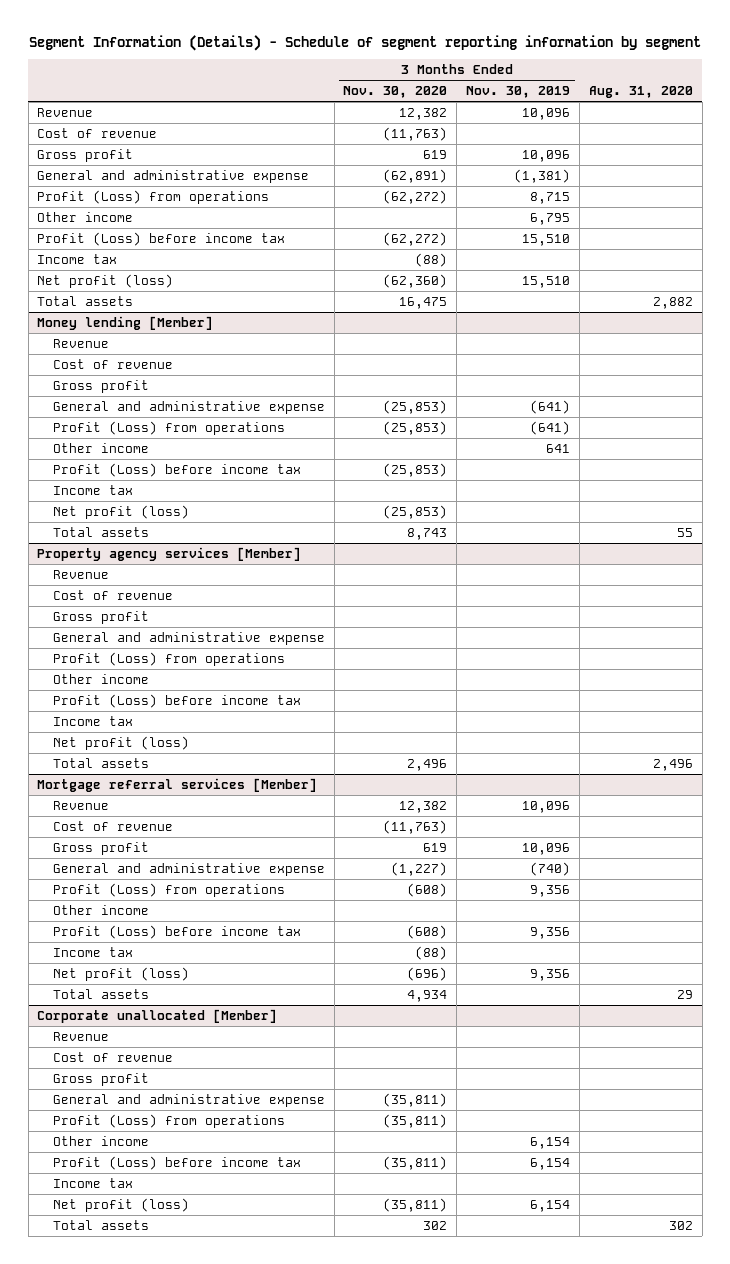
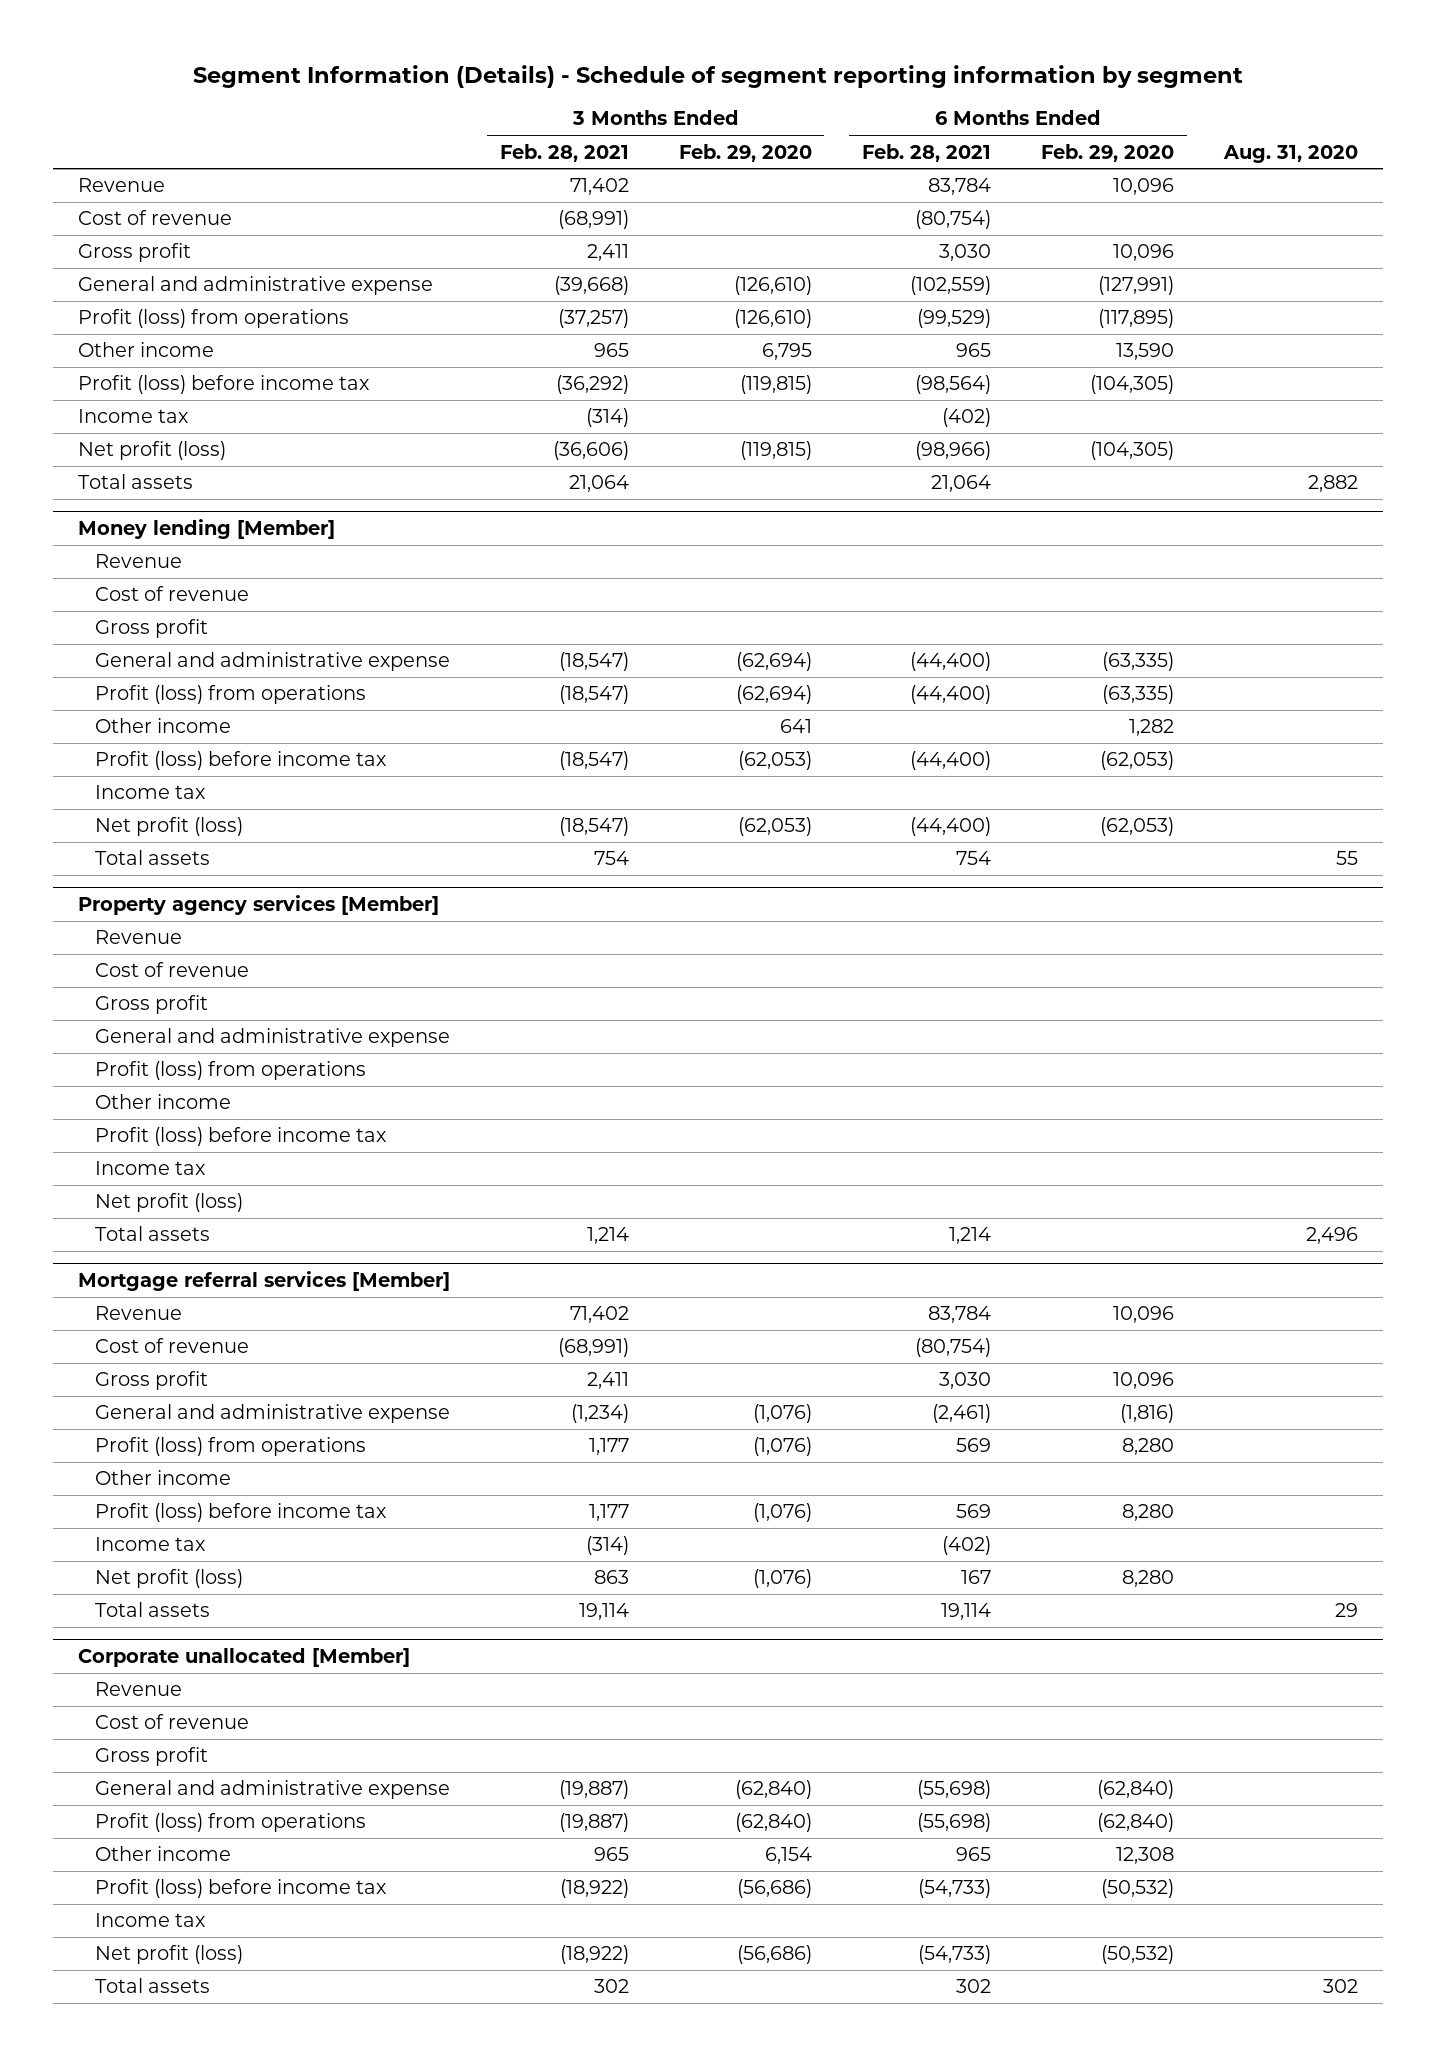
- | 3 Months Ended Nov. 30, 2020 | 3 Months Ended Nov. 30, 2019 | Aug. 31, 2020
+ | 3 Months Ended Feb. 28, 2021 | 3 Months Ended Feb. 29, 2020 | 6 Months Ended Feb. 28, 2021 | 6 Months Ended Feb. 29, 2020 | Aug. 31, 2020
- Profit (Loss) from operations | (62,272) | 8,715 |
+ Profit (loss) from operations | (37,257) | (126,610) | (99,529) | (117,895) |
- Profit (Loss) before income tax | (62,272) | 15,510 |
+ Profit (loss) before income tax | (36,292) | (119,815) | (98,564) | (104,305) |
@ Money lending [Member]
- Profit (Loss) from operations | (25,853) | (641) |
+ Profit (loss) from operations | (18,547) | (62,694) | (44,400) | (63,335) |
- Profit (Loss) before income tax | (25,853) | |
+ Profit (loss) before income tax | (18,547) | (62,053) | (44,400) | (62,053) |
@ Property agency services [Member]
- Profit (Loss) from operations
+ Profit (loss) from operations
- Profit (Loss) before income tax
+ Profit (loss) before income tax
@ Mortgage referral services [Member]
- Profit (Loss) from operations | (608) | 9,356 |
+ Profit (loss) from operations | 1,177 | (1,076) | 569 | 8,280 |
- Profit (Loss) before income tax | (608) | 9,356 |
+ Profit (loss) before income tax | 1,177 | (1,076) | 569 | 8,280 |
@ Corporate unallocated [Member]
- Profit (Loss) from operations | (35,811) | |
+ Profit (loss) from operations | (19,887) | (62,840) | (55,698) | (62,840) |
- Profit (Loss) before income tax | (35,811) | 6,154 |
+ Profit (loss) before income tax | (18,922) | (56,686) | (54,733) | (50,532) |

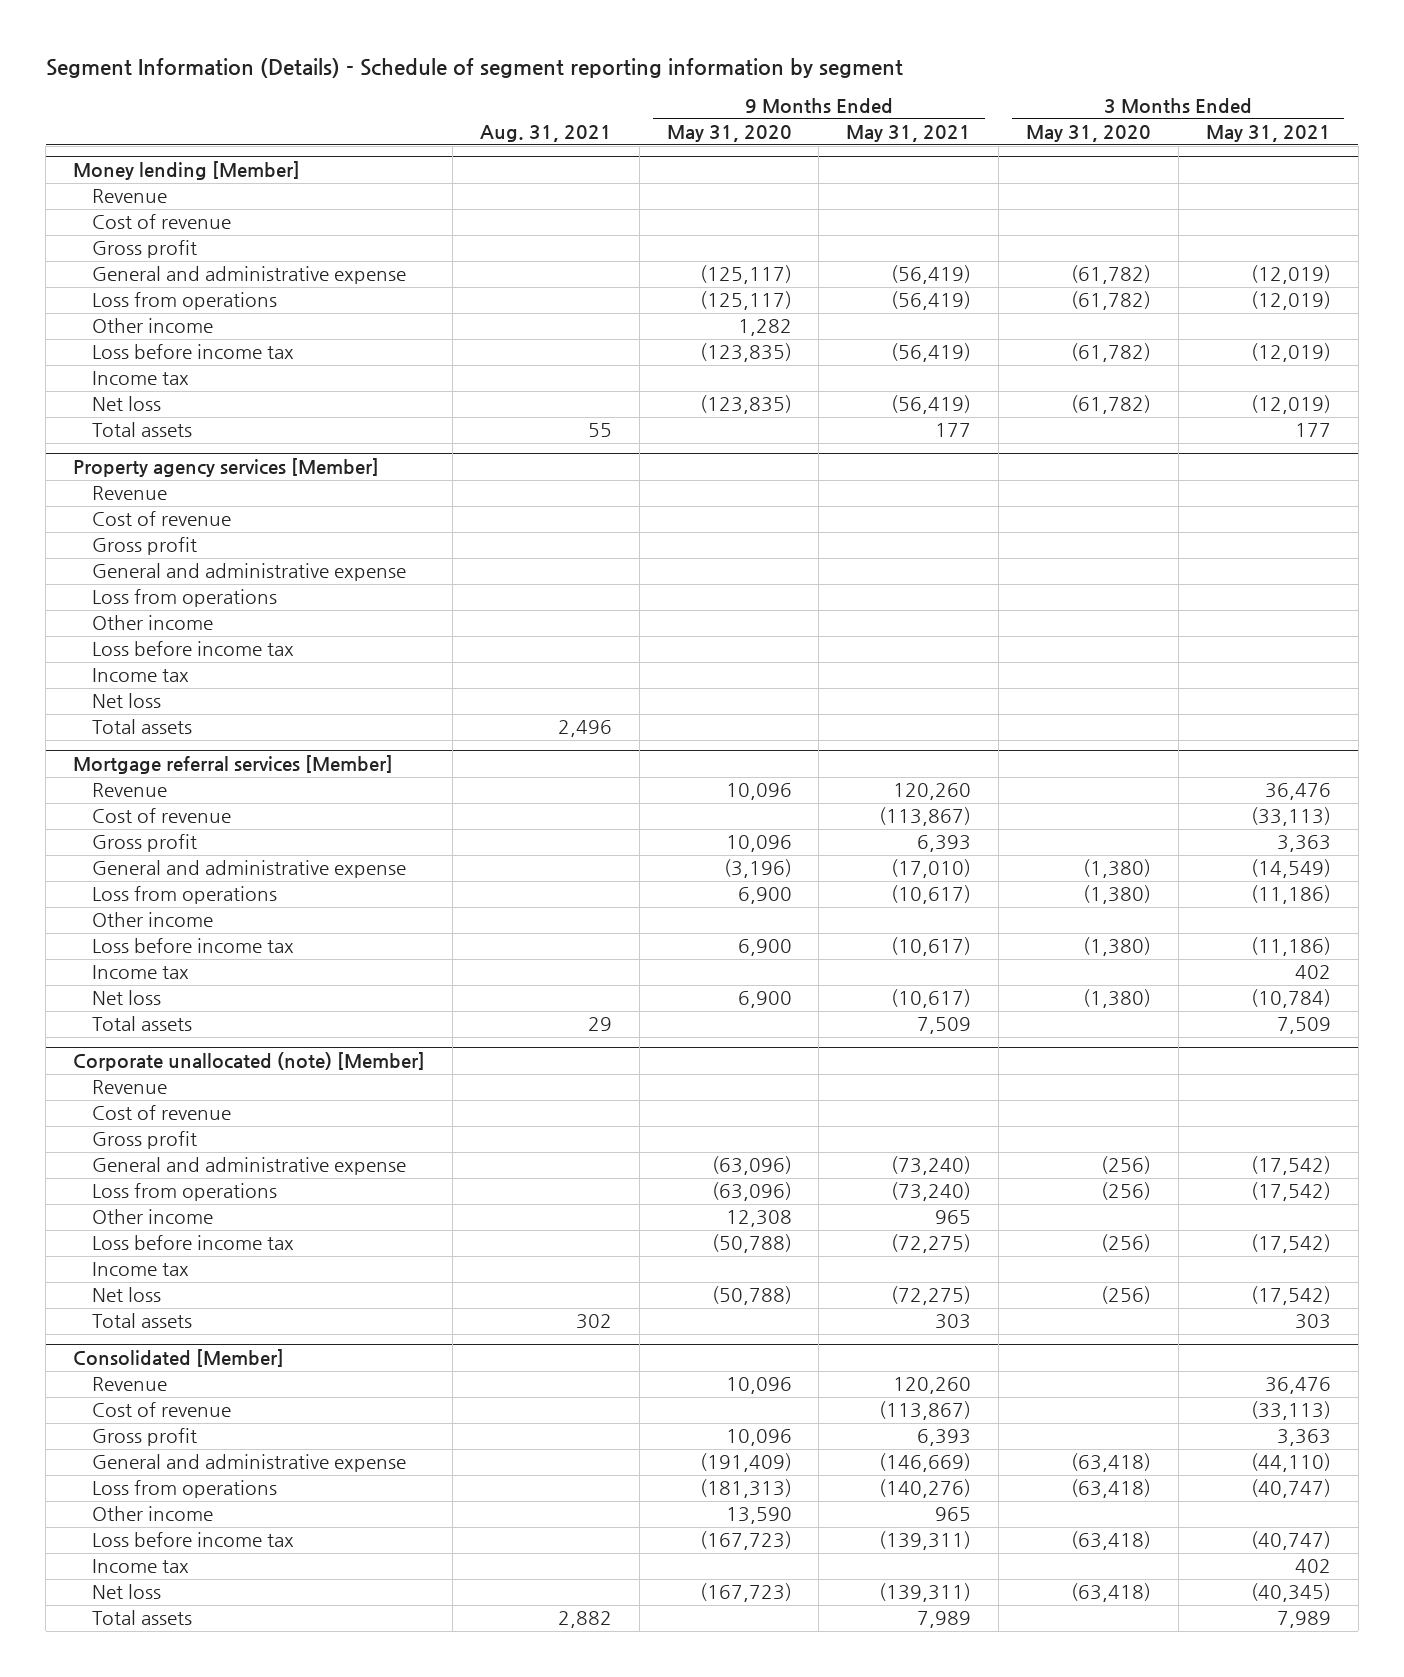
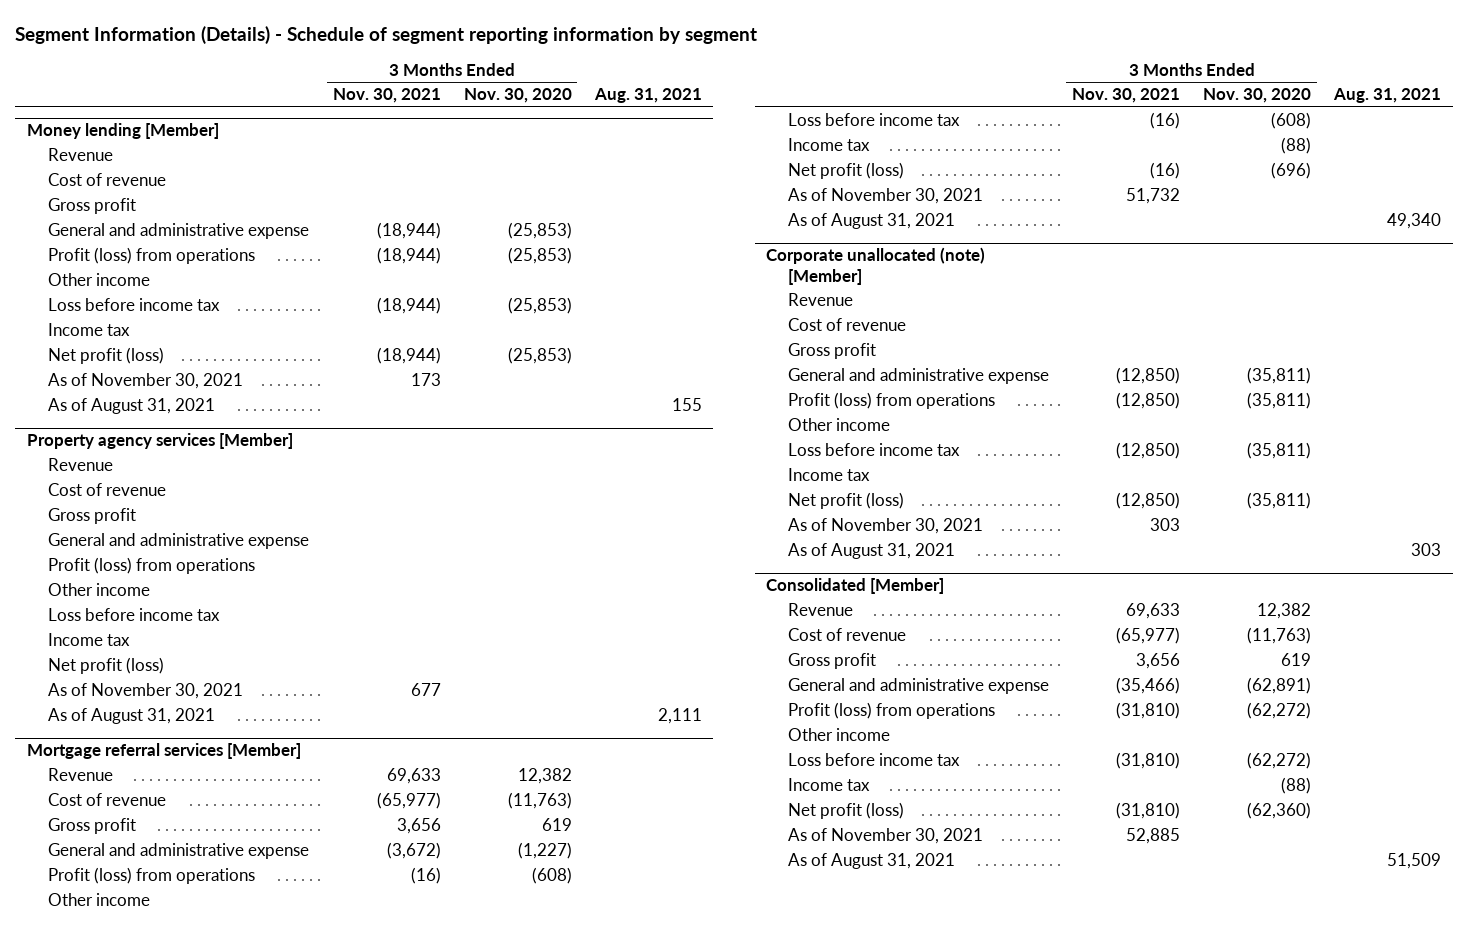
- | Aug. 31, 2021 | 9 Months Ended May 31, 2020 | 9 Months Ended May 31, 2021 | 3 Months Ended May 31, 2020 | 3 Months Ended May 31, 2021
+ | 3 Months Ended Nov. 30, 2021 | 3 Months Ended Nov. 30, 2020 | Aug. 31, 2021
@ Money lending [Member]
- Loss from operations | | (125,117) | (56,419) | (61,782) | (12,019)
+ Profit (loss) from operations | (18,944) | (25,853) |
- Net loss | | (123,835) | (56,419) | (61,782) | (12,019)
- Total assets | 55 | | 177 | | 177
+ Net profit (loss) | (18,944) | (25,853) |
+ As of November 30, 2021 | 173 | |
+ As of August 31, 2021 | | | 155
@ Property agency services [Member]
- Loss from operations
+ Profit (loss) from operations
- Net loss
- Total assets | 2,496 | | | |
+ Net profit (loss)
+ As of November 30, 2021 | 677 | |
+ As of August 31, 2021 | | | 2,111
@ Mortgage referral services [Member]
- Loss from operations | | 6,900 | (10,617) | (1,380) | (11,186)
+ Profit (loss) from operations | (16) | (608) |
- Net loss | | 6,900 | (10,617) | (1,380) | (10,784)
- Total assets | 29 | | 7,509 | | 7,509
+ Net profit (loss) | (16) | (696) |
+ As of November 30, 2021 | 51,732 | |
+ As of August 31, 2021 | | | 49,340
@ Corporate unallocated (note) [Member]
- Loss from operations | | (63,096) | (73,240) | (256) | (17,542)
+ Profit (loss) from operations | (12,850) | (35,811) |
- Net loss | | (50,788) | (72,275) | (256) | (17,542)
- Total assets | 302 | | 303 | | 303
+ Net profit (loss) | (12,850) | (35,811) |
+ As of November 30, 2021 | 303 | |
+ As of August 31, 2021 | | | 303
@ Consolidated [Member]
- Loss from operations | | (181,313) | (140,276) | (63,418) | (40,747)
+ Profit (loss) from operations | (31,810) | (62,272) |
- Net loss | | (167,723) | (139,311) | (63,418) | (40,345)
- Total assets | 2,882 | | 7,989 | | 7,989
+ Net profit (loss) | (31,810) | (62,360) |
+ As of November 30, 2021 | 52,885 | |
+ As of August 31, 2021 | | | 51,509

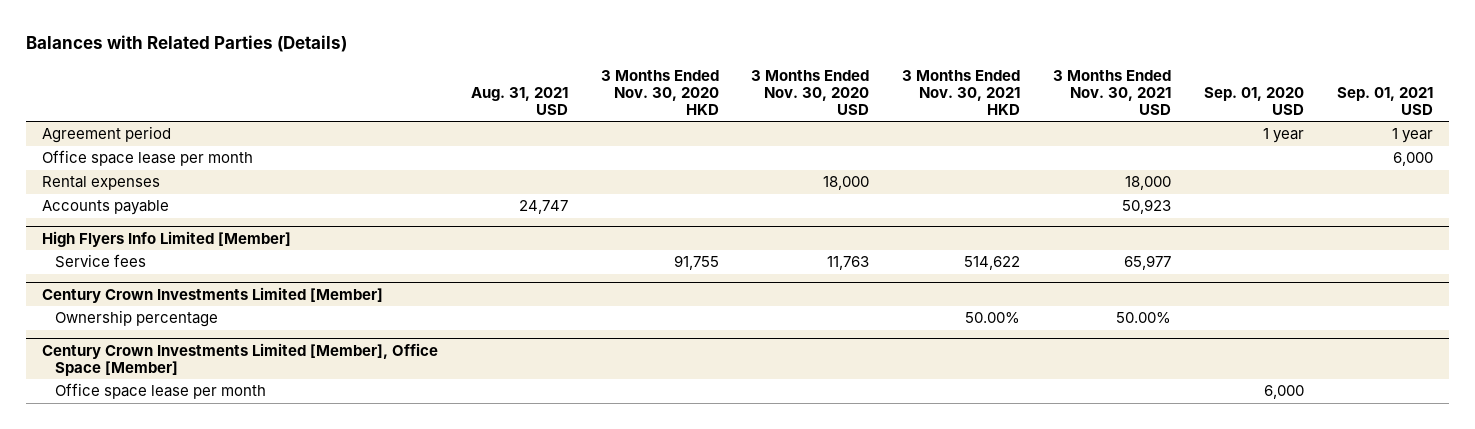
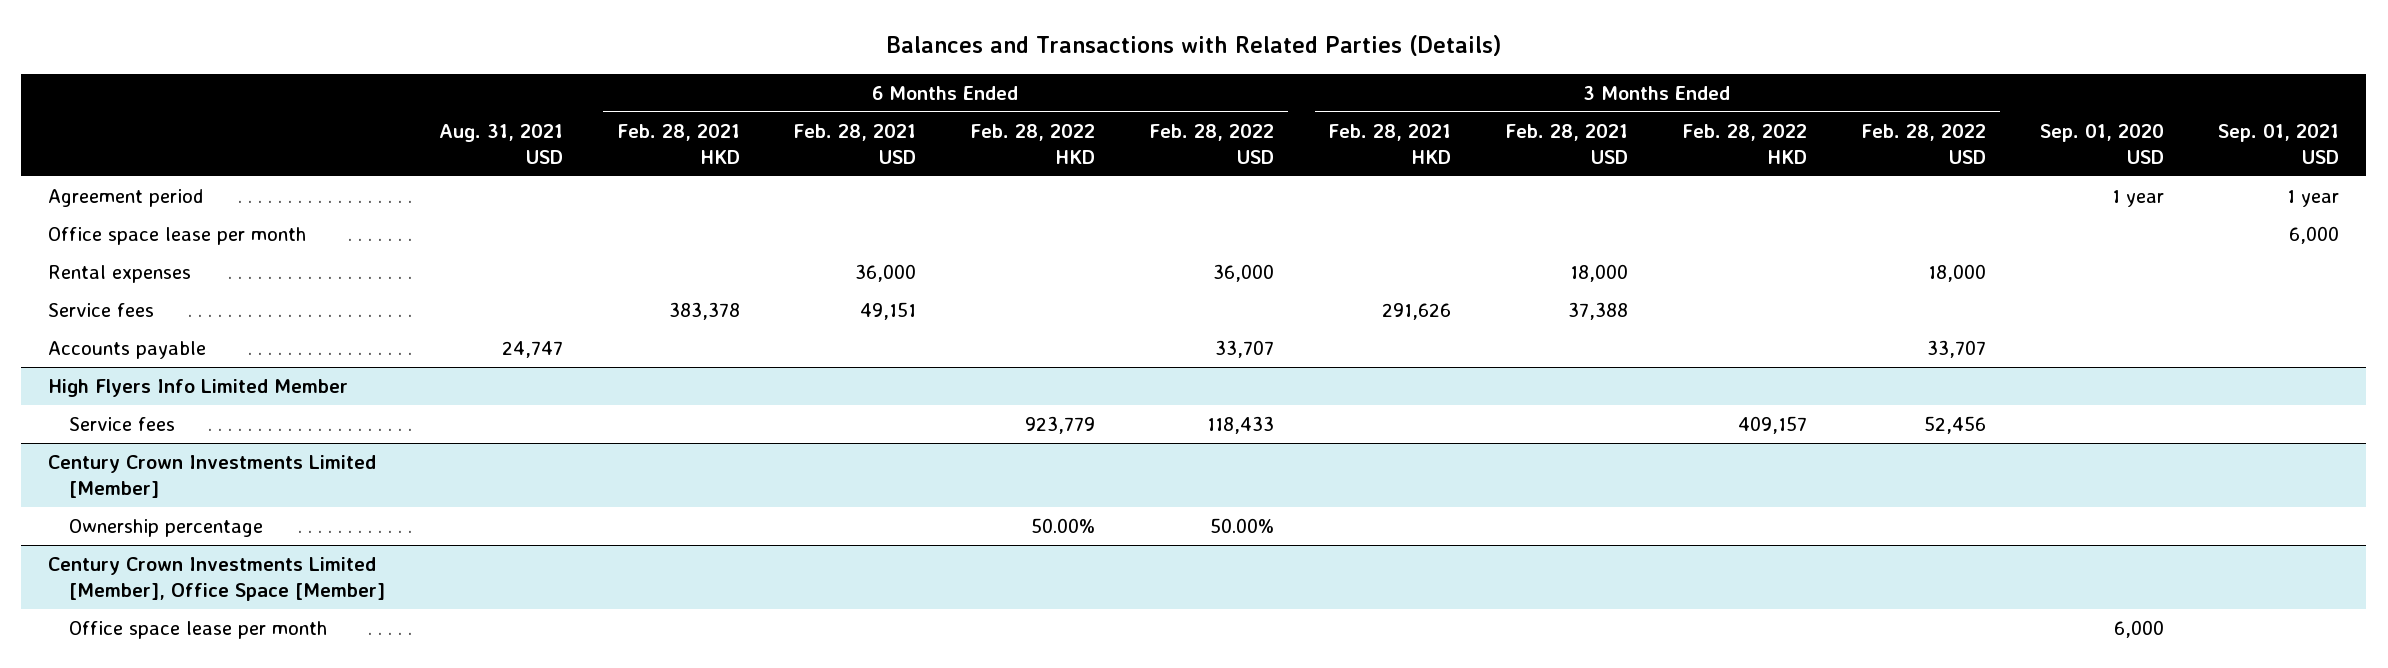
- Balances with Related Parties (Details)
+ Balances and Transactions with Related Parties (Details)
- | Aug. 31, 2021 USD | 3 Months Ended Nov. 30, 2020 HKD | 3 Months Ended Nov. 30, 2020 USD | 3 Months Ended Nov. 30, 2021 HKD | 3 Months Ended Nov. 30, 2021 USD | Sep. 01, 2020 USD | Sep. 01, 2021 USD
+ | Aug. 31, 2021 USD | 6 Months Ended Feb. 28, 2021 HKD | 6 Months Ended Feb. 28, 2021 USD | 6 Months Ended Feb. 28, 2022 HKD | 6 Months Ended Feb. 28, 2022 USD | 3 Months Ended Feb. 28, 2021 HKD | 3 Months Ended Feb. 28, 2021 USD | 3 Months Ended Feb. 28, 2022 HKD | 3 Months Ended Feb. 28, 2022 USD | Sep. 01, 2020 USD | Sep. 01, 2021 USD
+ Service fees | | 383,378 | 49,151 | | | 291,626 | 37,388 | | | |
- High Flyers Info Limited [Member]
+ High Flyers Info Limited Member

